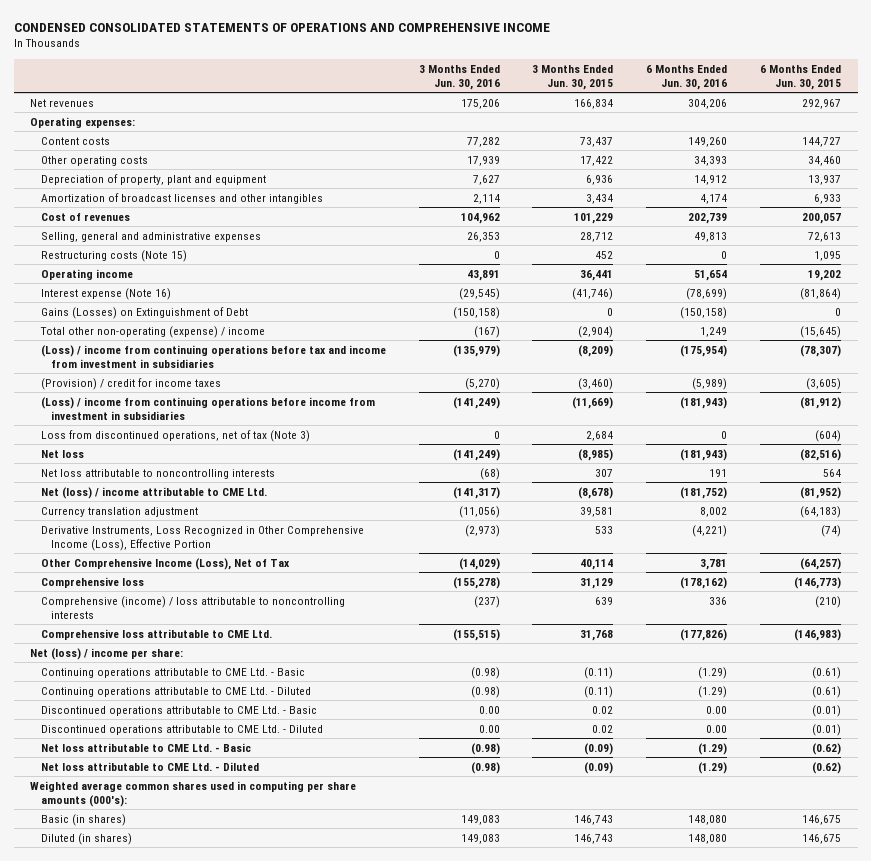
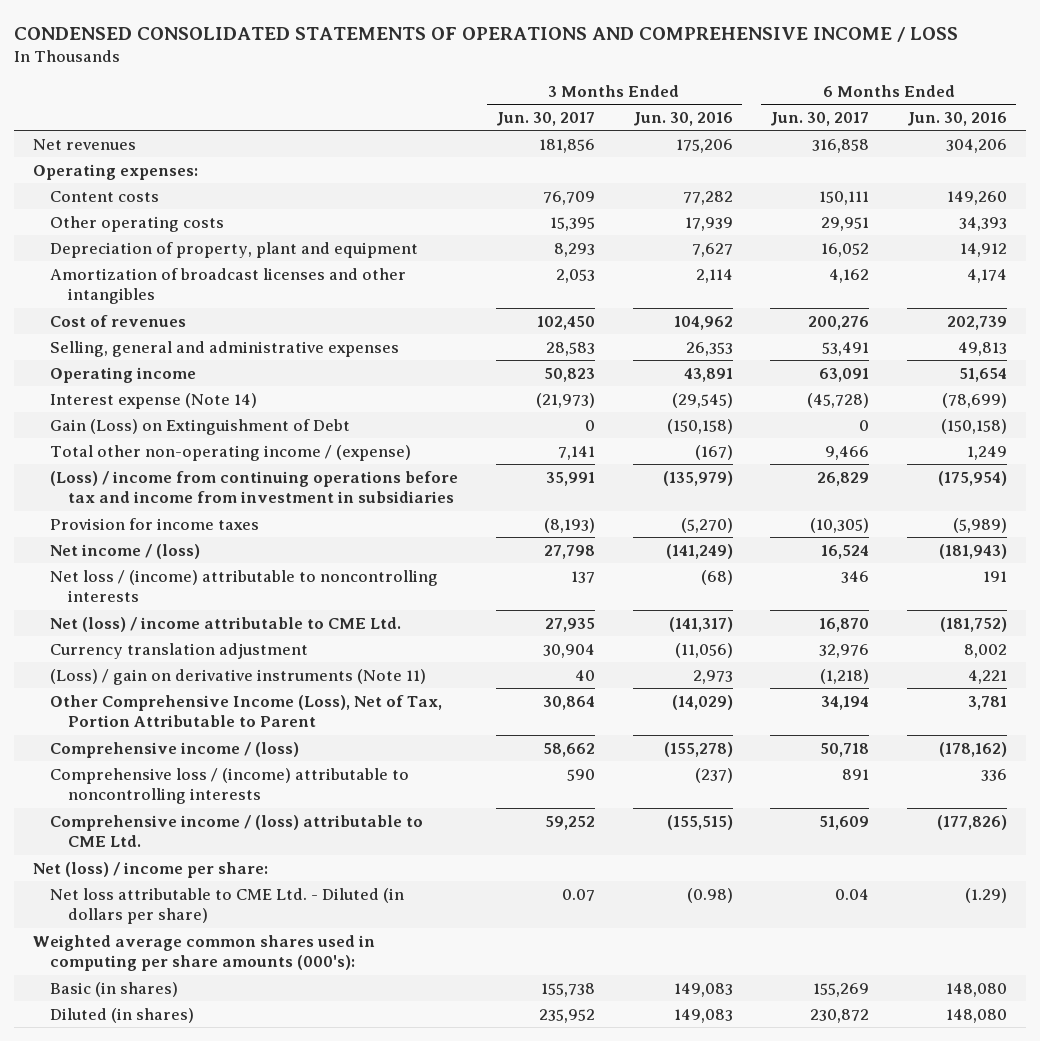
- CONDENSED CONSOLIDATED STATEMENTS OF OPERATIONS AND COMPREHENSIVE INCOME
+ CONDENSED CONSOLIDATED STATEMENTS OF OPERATIONS AND COMPREHENSIVE INCOME / LOSS
- | 3 Months Ended Jun. 30, 2016 | 3 Months Ended Jun. 30, 2015 | 6 Months Ended Jun. 30, 2016 | 6 Months Ended Jun. 30, 2015
+ | 3 Months Ended Jun. 30, 2017 | 3 Months Ended Jun. 30, 2016 | 6 Months Ended Jun. 30, 2017 | 6 Months Ended Jun. 30, 2016
- Restructuring costs (Note 15) | 0 | 452 | 0 | 1,095
- Interest expense (Note 16) | (29,545) | (41,746) | (78,699) | (81,864)
- Gains (Losses) on Extinguishment of Debt | (150,158) | 0 | (150,158) | 0
- Total other non-operating (expense) / income | (167) | (2,904) | 1,249 | (15,645)
+ Interest expense (Note 14) | (21,973) | (29,545) | (45,728) | (78,699)
+ Gain (Loss) on Extinguishment of Debt | 0 | (150,158) | 0 | (150,158)
+ Total other non-operating income / (expense) | 7,141 | (167) | 9,466 | 1,249
- (Provision) / credit for income taxes | (5,270) | (3,460) | (5,989) | (3,605)
- (Loss) / income from continuing operations before income from investment in subsidiaries | (141,249) | (11,669) | (181,943) | (81,912)
- Loss from discontinued operations, net of tax (Note 3) | 0 | 2,684 | 0 | (604)
- Net loss | (141,249) | (8,985) | (181,943) | (82,516)
- Net loss attributable to noncontrolling interests | (68) | 307 | 191 | 564
+ Provision for income taxes | (8,193) | (5,270) | (10,305) | (5,989)
+ Net income / (loss) | 27,798 | (141,249) | 16,524 | (181,943)
+ Net loss / (income) attributable to noncontrolling interests | 137 | (68) | 346 | 191
- Derivative Instruments, Loss Recognized in Other Comprehensive Income (Loss), Effective Portion | (2,973) | 533 | (4,221) | (74)
- Other Comprehensive Income (Loss), Net of Tax | (14,029) | 40,114 | 3,781 | (64,257)
- Comprehensive loss | (155,278) | 31,129 | (178,162) | (146,773)
- Comprehensive (income) / loss attributable to noncontrolling interests | (237) | 639 | 336 | (210)
- Comprehensive loss attributable to CME Ltd. | (155,515) | 31,768 | (177,826) | (146,983)
+ (Loss) / gain on derivative instruments (Note 11) | 40 | 2,973 | (1,218) | 4,221
+ Other Comprehensive Income (Loss), Net of Tax, Portion Attributable to Parent | 30,864 | (14,029) | 34,194 | 3,781
+ Comprehensive income / (loss) | 58,662 | (155,278) | 50,718 | (178,162)
+ Comprehensive loss / (income) attributable to noncontrolling interests | 590 | (237) | 891 | 336
+ Comprehensive income / (loss) attributable to CME Ltd. | 59,252 | (155,515) | 51,609 | (177,826)
- Continuing operations attributable to CME Ltd. - Basic | (0.98) | (0.11) | (1.29) | (0.61)
- Continuing operations attributable to CME Ltd. - Diluted | (0.98) | (0.11) | (1.29) | (0.61)
- Discontinued operations attributable to CME Ltd. - Basic | 0.00 | 0.02 | 0.00 | (0.01)
- Discontinued operations attributable to CME Ltd. - Diluted | 0.00 | 0.02 | 0.00 | (0.01)
- Net loss attributable to CME Ltd. - Basic | (0.98) | (0.09) | (1.29) | (0.62)
- Net loss attributable to CME Ltd. - Diluted | (0.98) | (0.09) | (1.29) | (0.62)
+ Net loss attributable to CME Ltd. - Diluted (in dollars per share) | 0.07 | (0.98) | 0.04 | (1.29)

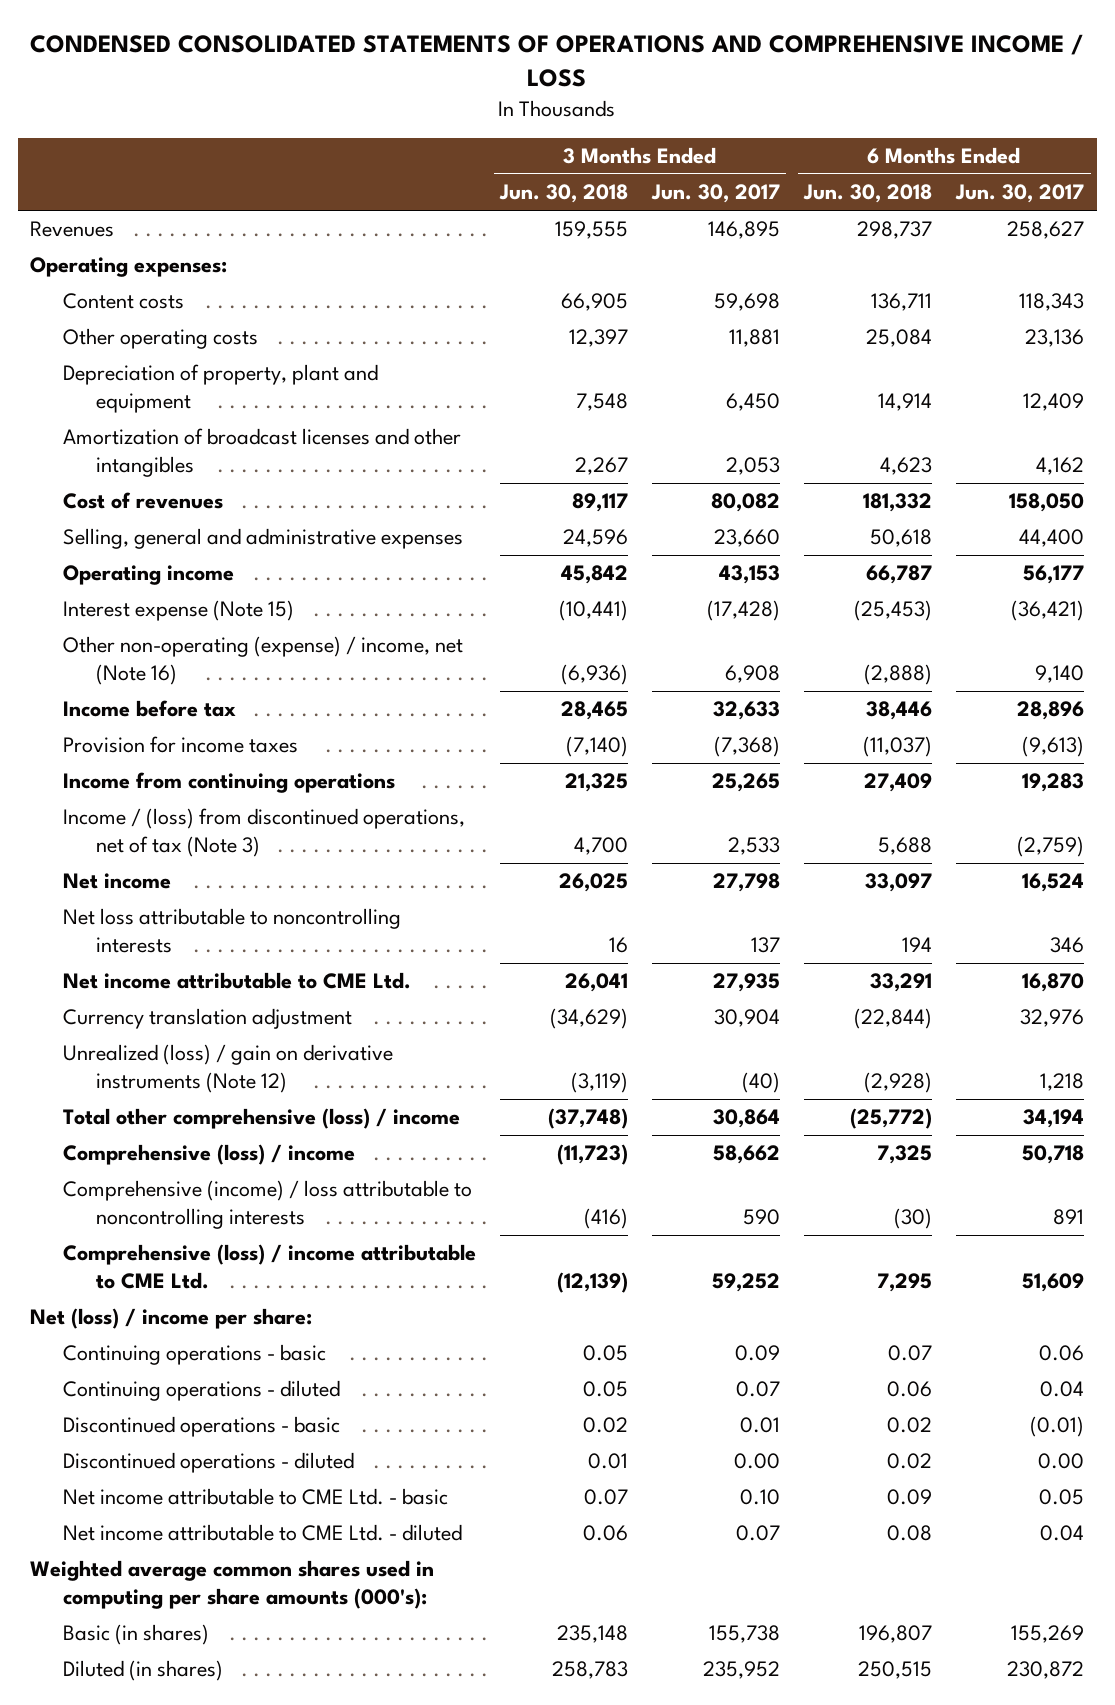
- | 3 Months Ended Jun. 30, 2017 | 3 Months Ended Jun. 30, 2016 | 6 Months Ended Jun. 30, 2017 | 6 Months Ended Jun. 30, 2016
+ | 3 Months Ended Jun. 30, 2018 | 3 Months Ended Jun. 30, 2017 | 6 Months Ended Jun. 30, 2018 | 6 Months Ended Jun. 30, 2017
- Net revenues | 181,856 | 175,206 | 316,858 | 304,206
+ Revenues | 159,555 | 146,895 | 298,737 | 258,627
- Content costs | 76,709 | 77,282 | 150,111 | 149,260
- Other operating costs | 15,395 | 17,939 | 29,951 | 34,393
- Depreciation of property, plant and equipment | 8,293 | 7,627 | 16,052 | 14,912
+ Content costs | 66,905 | 59,698 | 136,711 | 118,343
+ Other operating costs | 12,397 | 11,881 | 25,084 | 23,136
+ Depreciation of property, plant and equipment | 7,548 | 6,450 | 14,914 | 12,409
- Cost of revenues | 102,450 | 104,962 | 200,276 | 202,739
- Selling, general and administrative expenses | 28,583 | 26,353 | 53,491 | 49,813
- Operating income | 50,823 | 43,891 | 63,091 | 51,654
- Interest expense (Note 14) | (21,973) | (29,545) | (45,728) | (78,699)
- Gain (Loss) on Extinguishment of Debt | 0 | (150,158) | 0 | (150,158)
- Total other non-operating income / (expense) | 7,141 | (167) | 9,466 | 1,249
- (Loss) / income from continuing operations before tax and income from investment in subsidiaries | 35,991 | (135,979) | 26,829 | (175,954)
- Provision for income taxes | (8,193) | (5,270) | (10,305) | (5,989)
- Net income / (loss) | 27,798 | (141,249) | 16,524 | (181,943)
- Net loss / (income) attributable to noncontrolling interests | 137 | (68) | 346 | 191
- Net (loss) / income attributable to CME Ltd. | 27,935 | (141,317) | 16,870 | (181,752)
+ Cost of revenues | 89,117 | 80,082 | 181,332 | 158,050
+ Selling, general and administrative expenses | 24,596 | 23,660 | 50,618 | 44,400
+ Operating income | 45,842 | 43,153 | 66,787 | 56,177
+ Interest expense (Note 15) | (10,441) | (17,428) | (25,453) | (36,421)
+ Other non-operating (expense) / income, net (Note 16) | (6,936) | 6,908 | (2,888) | 9,140
+ Income before tax | 28,465 | 32,633 | 38,446 | 28,896
+ Provision for income taxes | (7,140) | (7,368) | (11,037) | (9,613)
+ Income from continuing operations | 21,325 | 25,265 | 27,409 | 19,283
+ Income / (loss) from discontinued operations, net of tax (Note 3) | 4,700 | 2,533 | 5,688 | (2,759)
+ Net income | 26,025 | 27,798 | 33,097 | 16,524
+ Net loss attributable to noncontrolling interests | 16 | 137 | 194 | 346
+ Net income attributable to CME Ltd. | 26,041 | 27,935 | 33,291 | 16,870
- (Loss) / gain on derivative instruments (Note 11) | 40 | 2,973 | (1,218) | 4,221
- Other Comprehensive Income (Loss), Net of Tax, Portion Attributable to Parent | 30,864 | (14,029) | 34,194 | 3,781
- Comprehensive income / (loss) | 58,662 | (155,278) | 50,718 | (178,162)
- Comprehensive loss / (income) attributable to noncontrolling interests | 590 | (237) | 891 | 336
- Comprehensive income / (loss) attributable to CME Ltd. | 59,252 | (155,515) | 51,609 | (177,826)
+ Unrealized (loss) / gain on derivative instruments (Note 12) | (3,119) | (40) | (2,928) | 1,218
+ Total other comprehensive (loss) / income | (37,748) | 30,864 | (25,772) | 34,194
+ Comprehensive (loss) / income | (11,723) | 58,662 | 7,325 | 50,718
+ Comprehensive (income) / loss attributable to noncontrolling interests | (416) | 590 | (30) | 891
+ Comprehensive (loss) / income attributable to CME Ltd. | (12,139) | 59,252 | 7,295 | 51,609
- Net loss attributable to CME Ltd. - Diluted (in dollars per share) | 0.07 | (0.98) | 0.04 | (1.29)
+ Continuing operations - basic | 0.05 | 0.09 | 0.07 | 0.06
+ Continuing operations - diluted | 0.05 | 0.07 | 0.06 | 0.04
+ Discontinued operations - basic | 0.02 | 0.01 | 0.02 | (0.01)
+ Discontinued operations - diluted | 0.01 | 0.00 | 0.02 | 0.00
+ Net income attributable to CME Ltd. - basic | 0.07 | 0.10 | 0.09 | 0.05
+ Net income attributable to CME Ltd. - diluted | 0.06 | 0.07 | 0.08 | 0.04

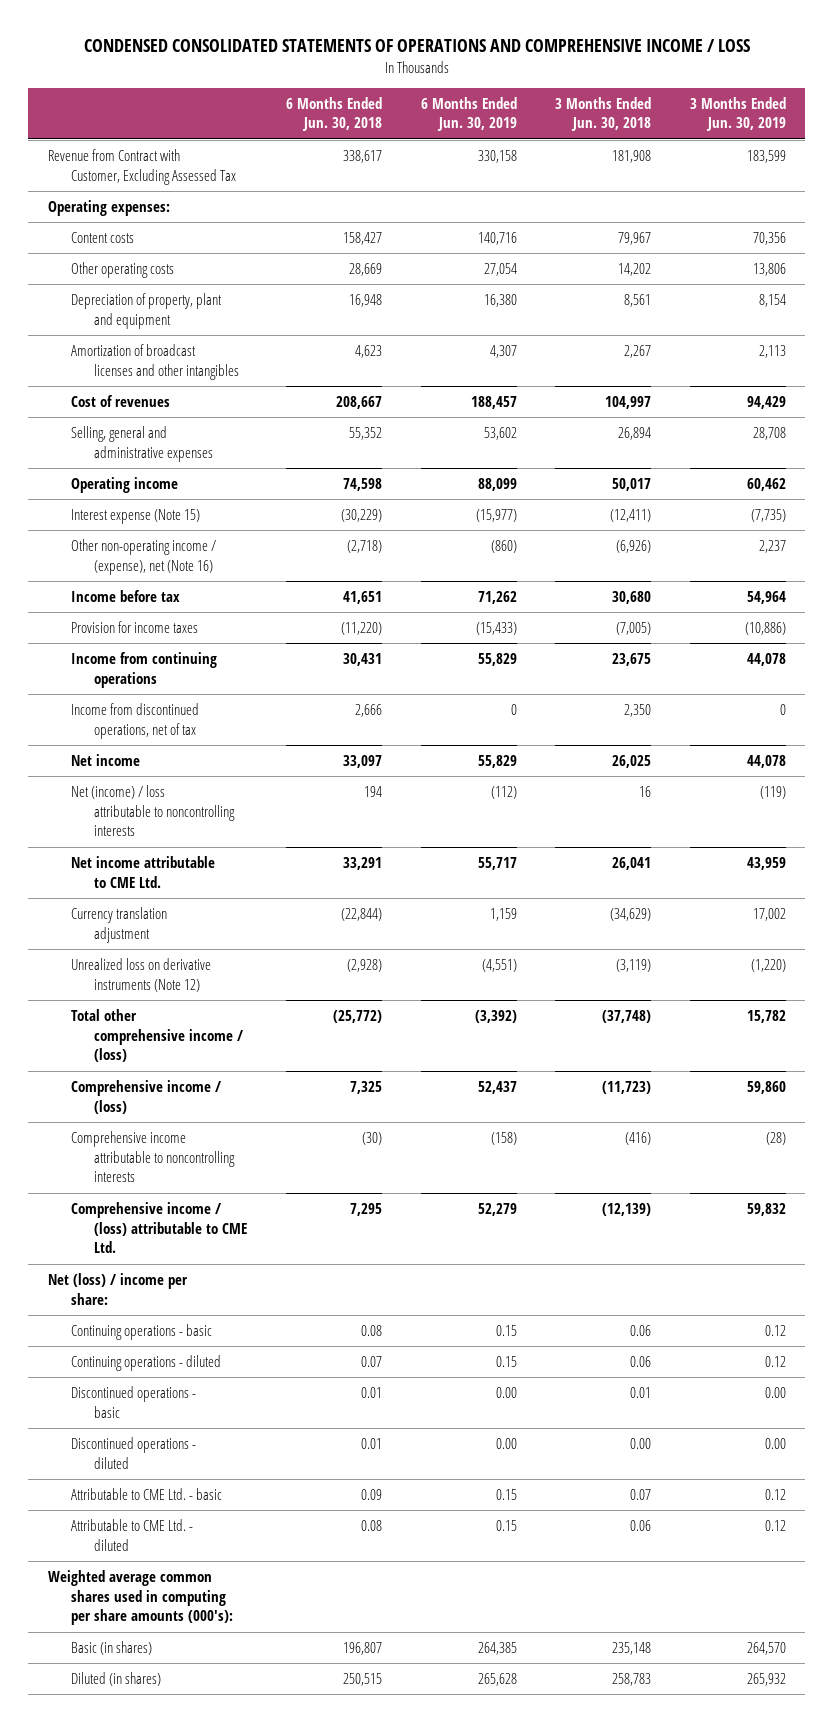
- | 3 Months Ended Jun. 30, 2018 | 3 Months Ended Jun. 30, 2017 | 6 Months Ended Jun. 30, 2018 | 6 Months Ended Jun. 30, 2017
+ | 6 Months Ended Jun. 30, 2018 | 6 Months Ended Jun. 30, 2019 | 3 Months Ended Jun. 30, 2018 | 3 Months Ended Jun. 30, 2019
- Revenues | 159,555 | 146,895 | 298,737 | 258,627
+ Revenue from Contract with Customer, Excluding Assessed Tax | 338,617 | 330,158 | 181,908 | 183,599
- Content costs | 66,905 | 59,698 | 136,711 | 118,343
- Other operating costs | 12,397 | 11,881 | 25,084 | 23,136
- Depreciation of property, plant and equipment | 7,548 | 6,450 | 14,914 | 12,409
+ Content costs | 158,427 | 140,716 | 79,967 | 70,356
+ Other operating costs | 28,669 | 27,054 | 14,202 | 13,806
+ Depreciation of property, plant and equipment | 16,948 | 16,380 | 8,561 | 8,154
- Cost of revenues | 89,117 | 80,082 | 181,332 | 158,050
- Selling, general and administrative expenses | 24,596 | 23,660 | 50,618 | 44,400
- Operating income | 45,842 | 43,153 | 66,787 | 56,177
- Interest expense (Note 15) | (10,441) | (17,428) | (25,453) | (36,421)
- Other non-operating (expense) / income, net (Note 16) | (6,936) | 6,908 | (2,888) | 9,140
- Income before tax | 28,465 | 32,633 | 38,446 | 28,896
- Provision for income taxes | (7,140) | (7,368) | (11,037) | (9,613)
- Income from continuing operations | 21,325 | 25,265 | 27,409 | 19,283
- Income / (loss) from discontinued operations, net of tax (Note 3) | 4,700 | 2,533 | 5,688 | (2,759)
+ Cost of revenues | 208,667 | 188,457 | 104,997 | 94,429
+ Selling, general and administrative expenses | 55,352 | 53,602 | 26,894 | 28,708
+ Operating income | 74,598 | 88,099 | 50,017 | 60,462
+ Interest expense (Note 15) | (30,229) | (15,977) | (12,411) | (7,735)
+ Other non-operating income / (expense), net (Note 16) | (2,718) | (860) | (6,926) | 2,237
+ Income before tax | 41,651 | 71,262 | 30,680 | 54,964
+ Provision for income taxes | (11,220) | (15,433) | (7,005) | (10,886)
+ Income from continuing operations | 30,431 | 55,829 | 23,675 | 44,078
+ Income from discontinued operations, net of tax | 2,666 | 0 | 2,350 | 0
- Net loss attributable to noncontrolling interests | 16 | 137 | 194 | 346
+ Net (income) / loss attributable to noncontrolling interests | 194 | (112) | 16 | (119)
- Unrealized (loss) / gain on derivative instruments (Note 12) | (3,119) | (40) | (2,928) | 1,218
- Total other comprehensive (loss) / income | (37,748) | 30,864 | (25,772) | 34,194
- Comprehensive (loss) / income | (11,723) | 58,662 | 7,325 | 50,718
- Comprehensive (income) / loss attributable to noncontrolling interests | (416) | 590 | (30) | 891
- Comprehensive (loss) / income attributable to CME Ltd. | (12,139) | 59,252 | 7,295 | 51,609
+ Unrealized loss on derivative instruments (Note 12) | (2,928) | (4,551) | (3,119) | (1,220)
+ Total other comprehensive income / (loss) | (25,772) | (3,392) | (37,748) | 15,782
+ Comprehensive income / (loss) | 7,325 | 52,437 | (11,723) | 59,860
+ Comprehensive income attributable to noncontrolling interests | (30) | (158) | (416) | (28)
+ Comprehensive income / (loss) attributable to CME Ltd. | 7,295 | 52,279 | (12,139) | 59,832
- Continuing operations - basic | 0.05 | 0.09 | 0.07 | 0.06
- Continuing operations - diluted | 0.05 | 0.07 | 0.06 | 0.04
- Discontinued operations - basic | 0.02 | 0.01 | 0.02 | (0.01)
- Discontinued operations - diluted | 0.01 | 0.00 | 0.02 | 0.00
- Net income attributable to CME Ltd. - basic | 0.07 | 0.10 | 0.09 | 0.05
- Net income attributable to CME Ltd. - diluted | 0.06 | 0.07 | 0.08 | 0.04
+ Continuing operations - basic | 0.08 | 0.15 | 0.06 | 0.12
+ Continuing operations - diluted | 0.07 | 0.15 | 0.06 | 0.12
+ Discontinued operations - basic | 0.01 | 0.00 | 0.01 | 0.00
+ Discontinued operations - diluted | 0.01 | 0.00 | 0.00 | 0.00
+ Attributable to CME Ltd. - basic | 0.09 | 0.15 | 0.07 | 0.12
+ Attributable to CME Ltd. - diluted | 0.08 | 0.15 | 0.06 | 0.12

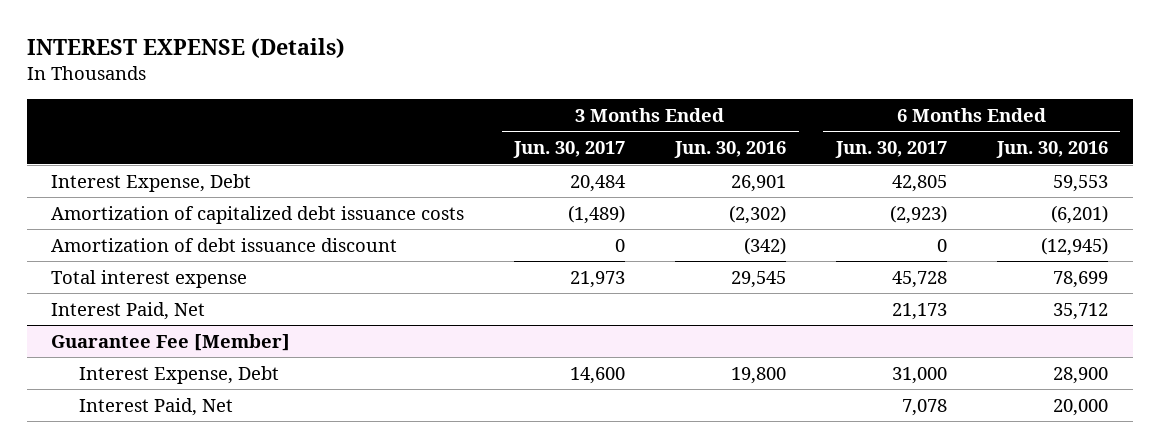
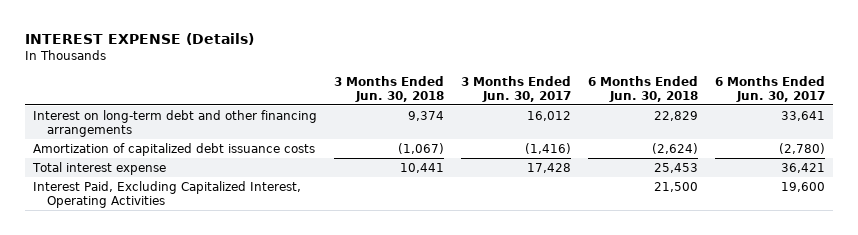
- | 3 Months Ended Jun. 30, 2017 | 3 Months Ended Jun. 30, 2016 | 6 Months Ended Jun. 30, 2017 | 6 Months Ended Jun. 30, 2016
+ | 3 Months Ended Jun. 30, 2018 | 3 Months Ended Jun. 30, 2017 | 6 Months Ended Jun. 30, 2018 | 6 Months Ended Jun. 30, 2017
- Interest Expense, Debt | 20,484 | 26,901 | 42,805 | 59,553
- Amortization of capitalized debt issuance costs | (1,489) | (2,302) | (2,923) | (6,201)
- Amortization of debt issuance discount | 0 | (342) | 0 | (12,945)
- Total interest expense | 21,973 | 29,545 | 45,728 | 78,699
- Interest Paid, Net | | | 21,173 | 35,712
- Guarantee Fee [Member]
- Interest Expense, Debt | 14,600 | 19,800 | 31,000 | 28,900
- Interest Paid, Net | | | 7,078 | 20,000
+ Interest on long-term debt and other financing arrangements | 9,374 | 16,012 | 22,829 | 33,641
+ Amortization of capitalized debt issuance costs | (1,067) | (1,416) | (2,624) | (2,780)
+ Total interest expense | 10,441 | 17,428 | 25,453 | 36,421
+ Interest Paid, Excluding Capitalized Interest, Operating Activities | | | 21,500 | 19,600

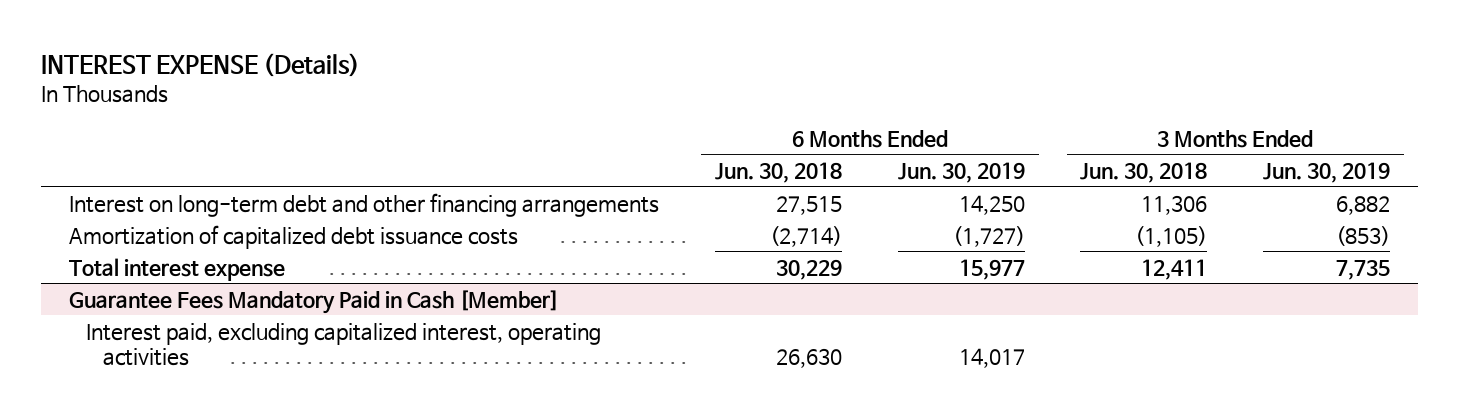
- | 3 Months Ended Jun. 30, 2018 | 3 Months Ended Jun. 30, 2017 | 6 Months Ended Jun. 30, 2018 | 6 Months Ended Jun. 30, 2017
+ | 6 Months Ended Jun. 30, 2018 | 6 Months Ended Jun. 30, 2019 | 3 Months Ended Jun. 30, 2018 | 3 Months Ended Jun. 30, 2019
- Interest on long-term debt and other financing arrangements | 9,374 | 16,012 | 22,829 | 33,641
- Amortization of capitalized debt issuance costs | (1,067) | (1,416) | (2,624) | (2,780)
- Total interest expense | 10,441 | 17,428 | 25,453 | 36,421
- Interest Paid, Excluding Capitalized Interest, Operating Activities | | | 21,500 | 19,600
+ Interest on long-term debt and other financing arrangements | 27,515 | 14,250 | 11,306 | 6,882
+ Amortization of capitalized debt issuance costs | (2,714) | (1,727) | (1,105) | (853)
+ Total interest expense | 30,229 | 15,977 | 12,411 | 7,735
+ Guarantee Fees Mandatory Paid in Cash [Member]
+ Interest paid, excluding capitalized interest, operating activities | 26,630 | 14,017 | |

